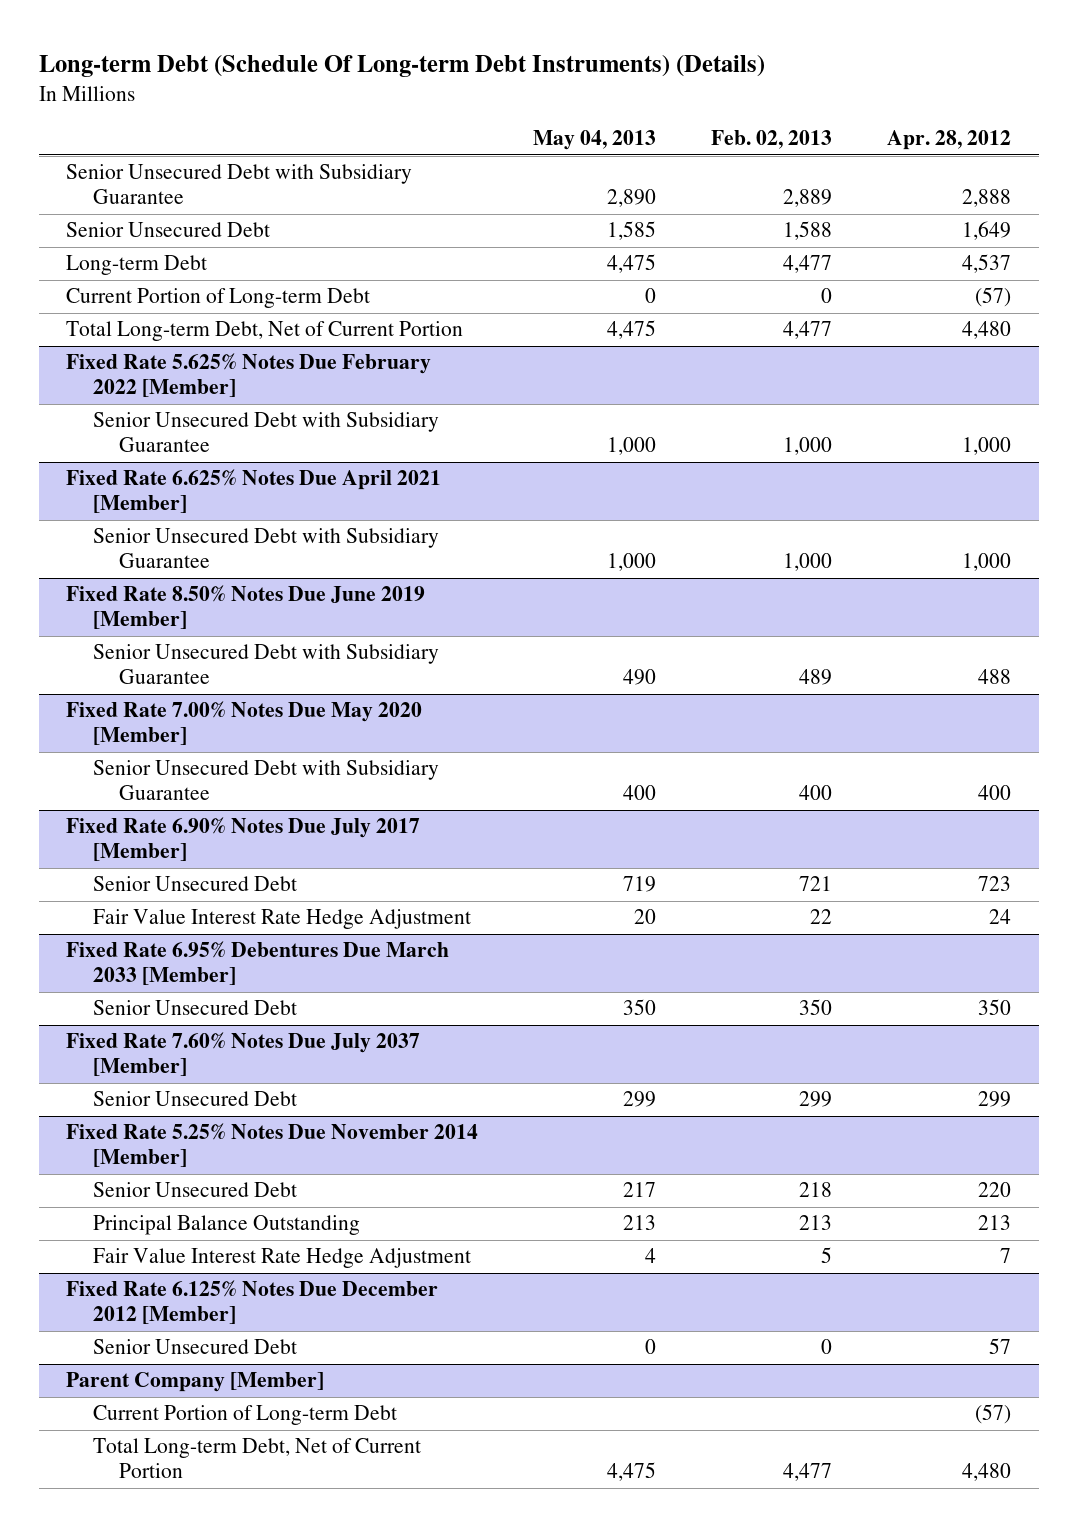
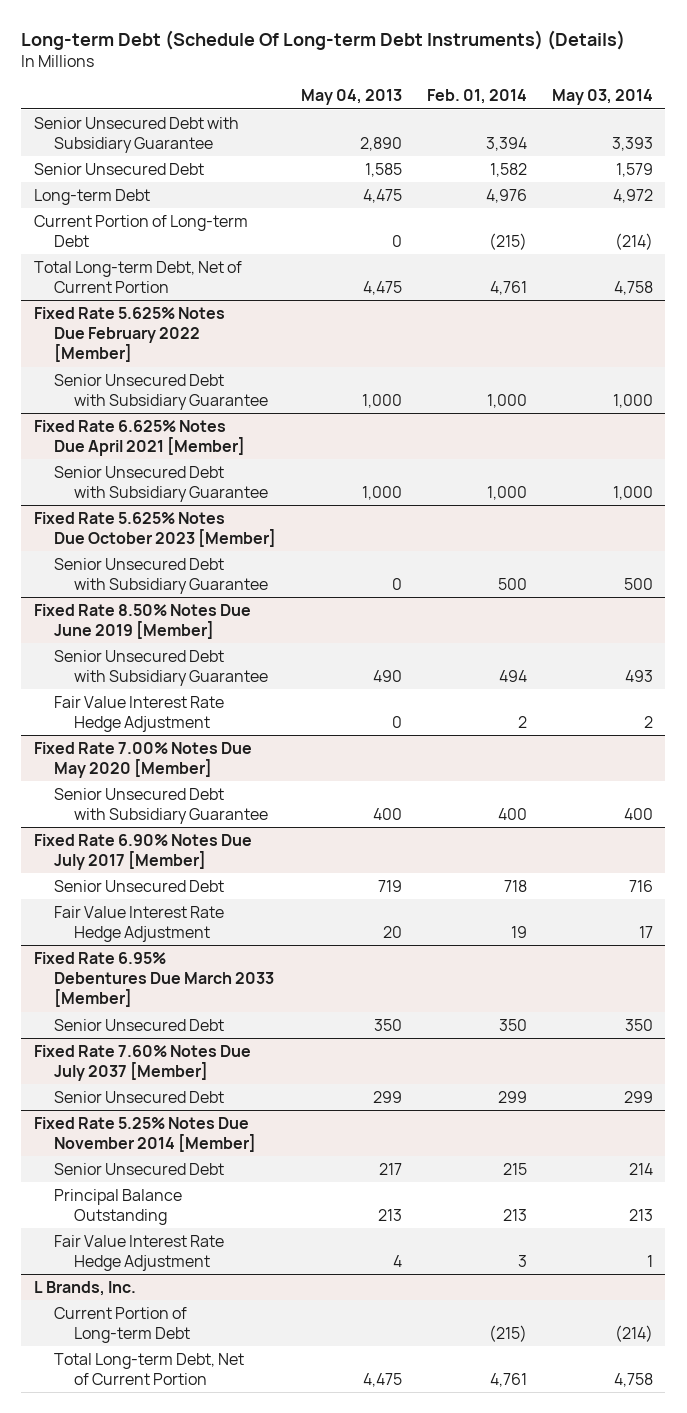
- | May 04, 2013 | Feb. 02, 2013 | Apr. 28, 2012
+ | May 04, 2013 | Feb. 01, 2014 | May 03, 2014
+ Fixed Rate 5.625% Notes Due October 2023 [Member]
+ Senior Unsecured Debt with Subsidiary Guarantee | 0 | 500 | 500
@ Fixed Rate 8.50% Notes Due June 2019 [Member]
+ Fair Value Interest Rate Hedge Adjustment | 0 | 2 | 2
- Fixed Rate 6.125% Notes Due December 2012 [Member]
- Senior Unsecured Debt | 0 | 0 | 57
- Parent Company [Member]
+ L Brands, Inc.

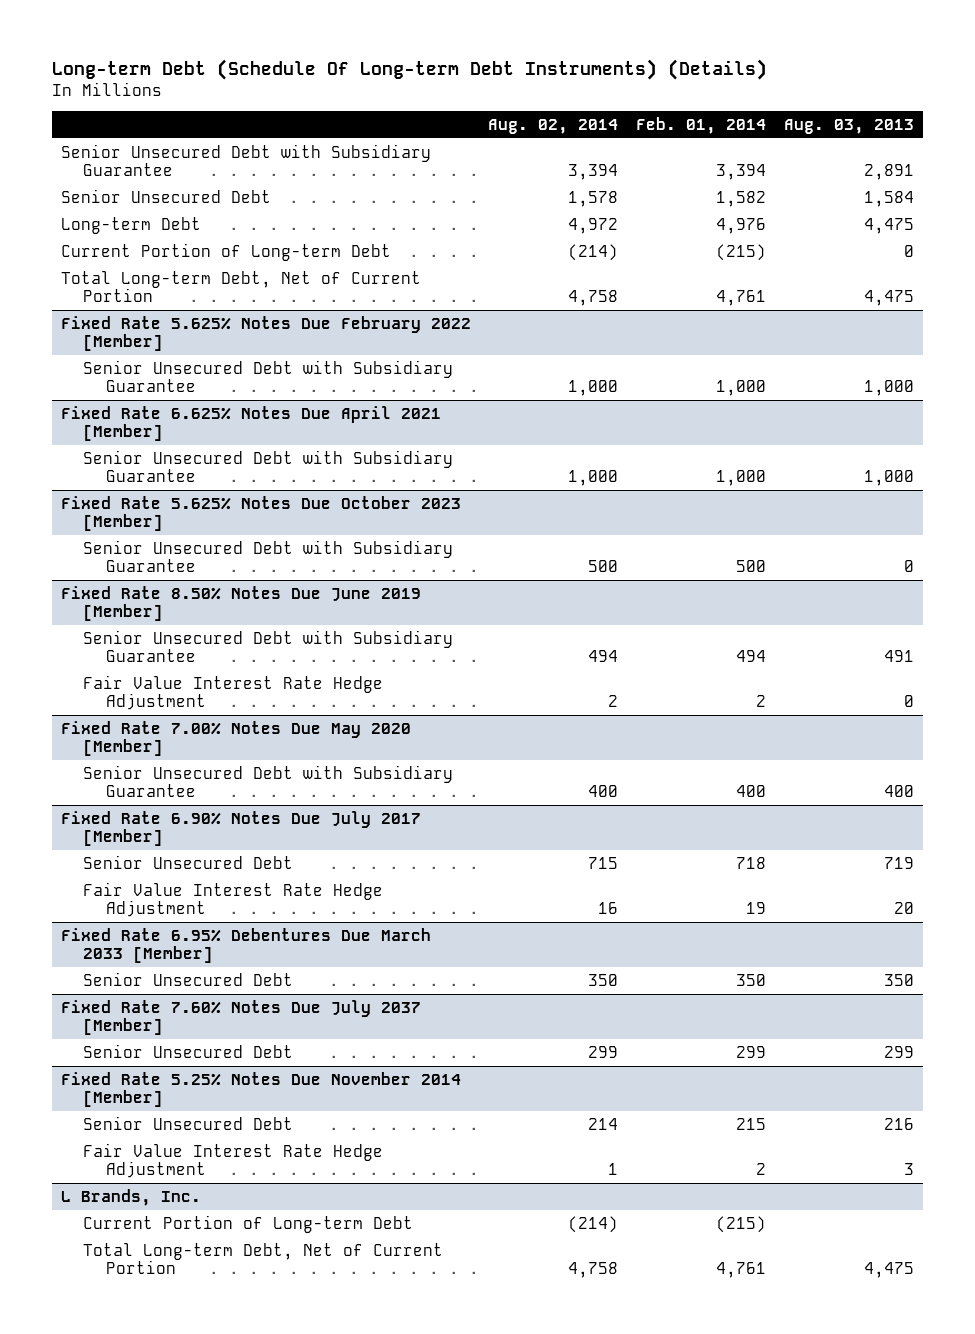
- | May 04, 2013 | Feb. 01, 2014 | May 03, 2014
+ | Aug. 02, 2014 | Feb. 01, 2014 | Aug. 03, 2013
@ Fixed Rate 5.25% Notes Due November 2014 [Member]
- Principal Balance Outstanding | 213 | 213 | 213
- Fair Value Interest Rate Hedge Adjustment | 4 | 3 | 1
+ Fair Value Interest Rate Hedge Adjustment | 1 | 2 | 3

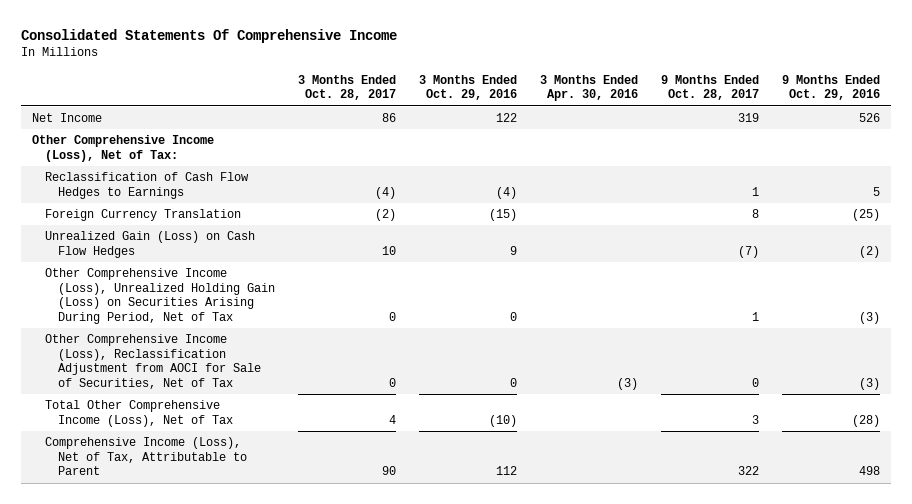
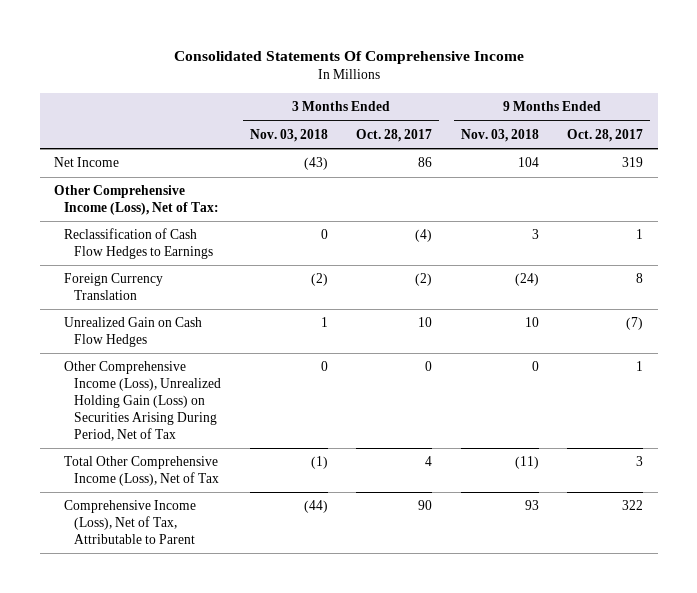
- | 3 Months Ended Oct. 28, 2017 | 3 Months Ended Oct. 29, 2016 | 3 Months Ended Apr. 30, 2016 | 9 Months Ended Oct. 28, 2017 | 9 Months Ended Oct. 29, 2016
+ | 3 Months Ended Nov. 03, 2018 | 3 Months Ended Oct. 28, 2017 | 9 Months Ended Nov. 03, 2018 | 9 Months Ended Oct. 28, 2017
- Unrealized Gain (Loss) on Cash Flow Hedges | 10 | 9 | | (7) | (2)
+ Unrealized Gain on Cash Flow Hedges | 1 | 10 | 10 | (7)
- Other Comprehensive Income (Loss), Reclassification Adjustment from AOCI for Sale of Securities, Net of Tax | 0 | 0 | (3) | 0 | (3)

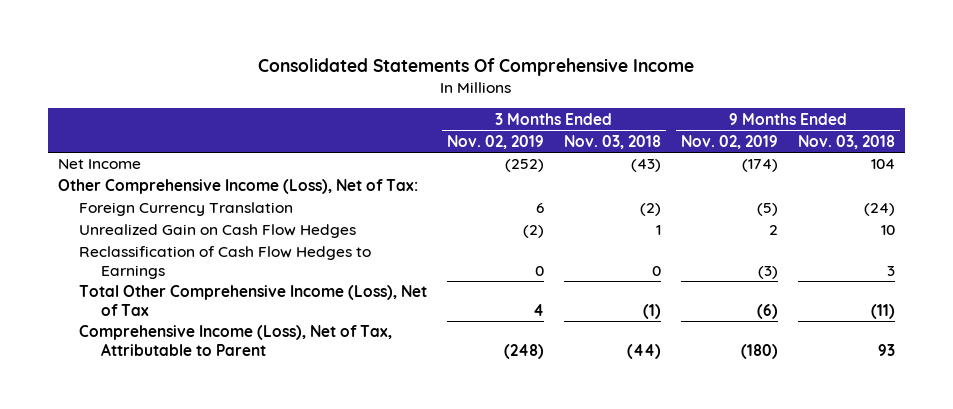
- | 3 Months Ended Nov. 03, 2018 | 3 Months Ended Oct. 28, 2017 | 9 Months Ended Nov. 03, 2018 | 9 Months Ended Oct. 28, 2017
+ | 3 Months Ended Nov. 02, 2019 | 3 Months Ended Nov. 03, 2018 | 9 Months Ended Nov. 02, 2019 | 9 Months Ended Nov. 03, 2018
- Other Comprehensive Income (Loss), Unrealized Holding Gain (Loss) on Securities Arising During Period, Net of Tax | 0 | 0 | 0 | 1
moved down: Reclassification of Cash Flow Hedges to Earnings | 0 | 0 | (3) | 3

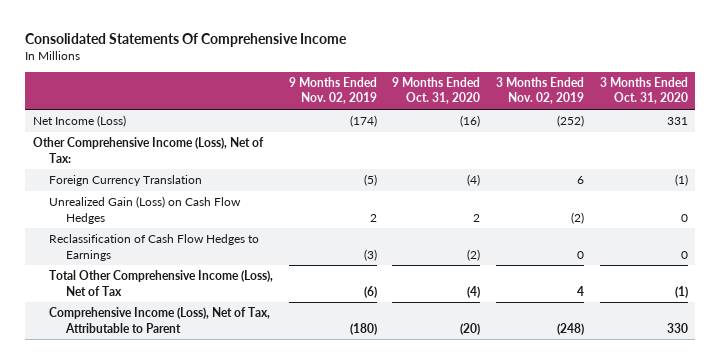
- | 3 Months Ended Nov. 02, 2019 | 3 Months Ended Nov. 03, 2018 | 9 Months Ended Nov. 02, 2019 | 9 Months Ended Nov. 03, 2018
+ | 9 Months Ended Nov. 02, 2019 | 9 Months Ended Oct. 31, 2020 | 3 Months Ended Nov. 02, 2019 | 3 Months Ended Oct. 31, 2020
- Net Income | (252) | (43) | (174) | 104
+ Net Income (Loss) | (174) | (16) | (252) | 331
- Unrealized Gain on Cash Flow Hedges | (2) | 1 | 2 | 10
+ Unrealized Gain (Loss) on Cash Flow Hedges | 2 | 2 | (2) | 0

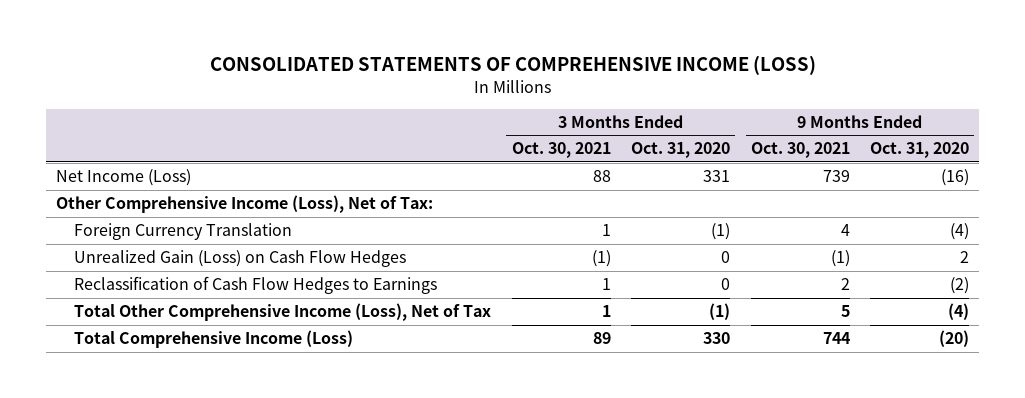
- Consolidated Statements Of Comprehensive Income
+ CONSOLIDATED STATEMENTS OF COMPREHENSIVE INCOME (LOSS)
- | 9 Months Ended Nov. 02, 2019 | 9 Months Ended Oct. 31, 2020 | 3 Months Ended Nov. 02, 2019 | 3 Months Ended Oct. 31, 2020
+ | 3 Months Ended Oct. 30, 2021 | 3 Months Ended Oct. 31, 2020 | 9 Months Ended Oct. 30, 2021 | 9 Months Ended Oct. 31, 2020
- Comprehensive Income (Loss), Net of Tax, Attributable to Parent | (180) | (20) | (248) | 330
+ Total Comprehensive Income (Loss) | 89 | 330 | 744 | (20)

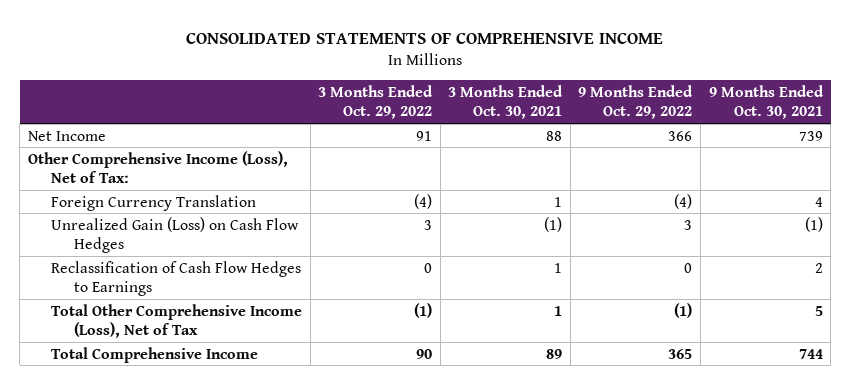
- CONSOLIDATED STATEMENTS OF COMPREHENSIVE INCOME (LOSS)
+ CONSOLIDATED STATEMENTS OF COMPREHENSIVE INCOME
- | 3 Months Ended Oct. 30, 2021 | 3 Months Ended Oct. 31, 2020 | 9 Months Ended Oct. 30, 2021 | 9 Months Ended Oct. 31, 2020
+ | 3 Months Ended Oct. 29, 2022 | 3 Months Ended Oct. 30, 2021 | 9 Months Ended Oct. 29, 2022 | 9 Months Ended Oct. 30, 2021
- Net Income (Loss) | 88 | 331 | 739 | (16)
+ Net Income | 91 | 88 | 366 | 739
- Total Comprehensive Income (Loss) | 89 | 330 | 744 | (20)
+ Total Comprehensive Income | 90 | 89 | 365 | 744

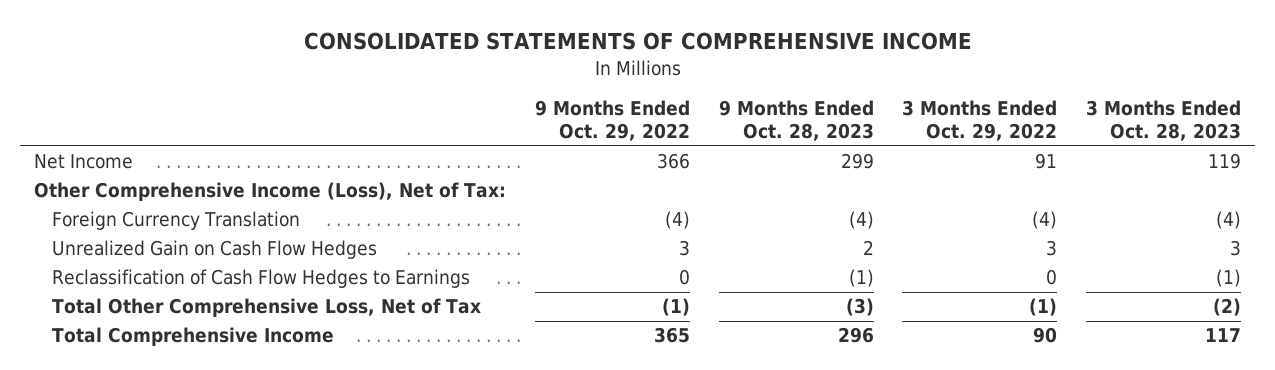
- | 3 Months Ended Oct. 29, 2022 | 3 Months Ended Oct. 30, 2021 | 9 Months Ended Oct. 29, 2022 | 9 Months Ended Oct. 30, 2021
+ | 9 Months Ended Oct. 29, 2022 | 9 Months Ended Oct. 28, 2023 | 3 Months Ended Oct. 29, 2022 | 3 Months Ended Oct. 28, 2023
- Unrealized Gain (Loss) on Cash Flow Hedges | 3 | (1) | 3 | (1)
+ Unrealized Gain on Cash Flow Hedges | 3 | 2 | 3 | 3
- Total Other Comprehensive Income (Loss), Net of Tax | (1) | 1 | (1) | 5
+ Total Other Comprehensive Loss, Net of Tax | (1) | (3) | (1) | (2)

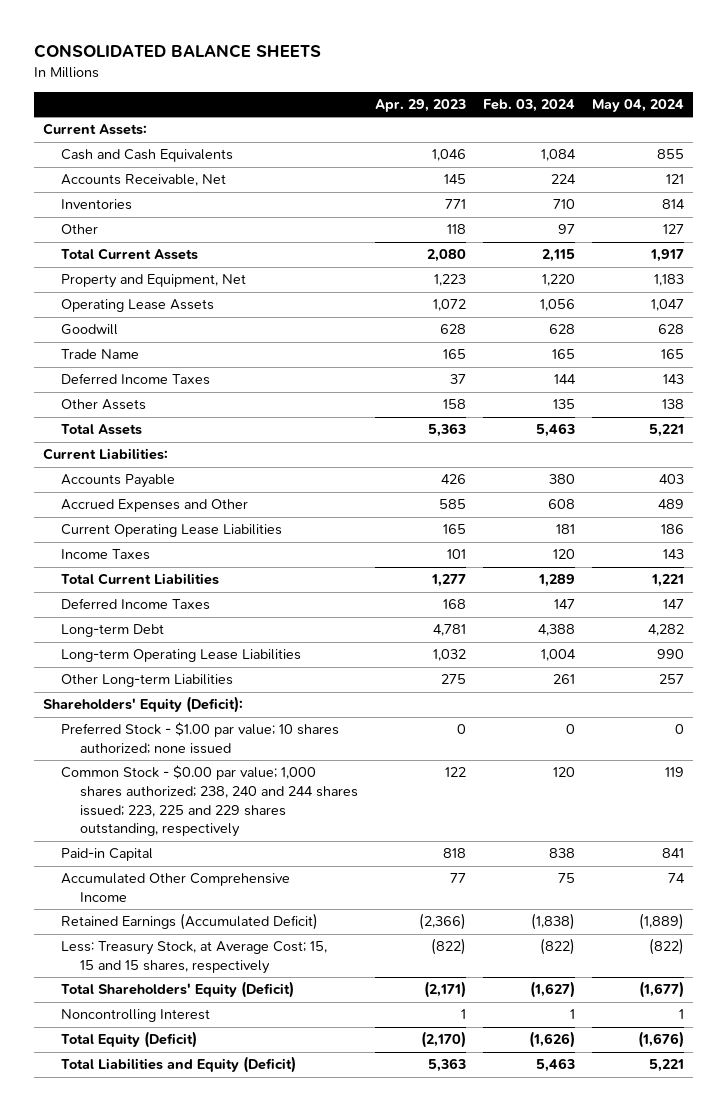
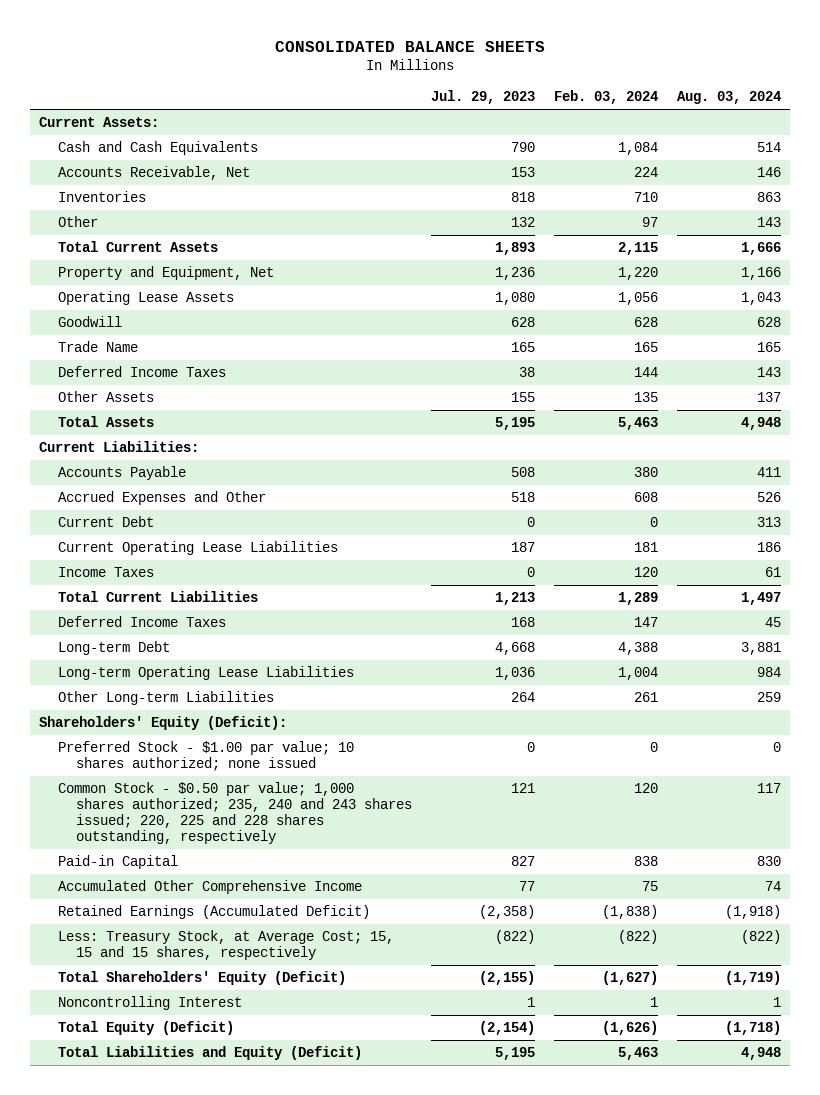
- | Apr. 29, 2023 | Feb. 03, 2024 | May 04, 2024
+ | Jul. 29, 2023 | Feb. 03, 2024 | Aug. 03, 2024
+ Current Debt | 0 | 0 | 313
- Common Stock - $0.00 par value; 1,000 shares authorized; 238, 240 and 244 shares issued; 223, 225 and 229 shares outstanding, respectively | 122 | 120 | 119
+ Common Stock - $0.50 par value; 1,000 shares authorized; 235, 240 and 243 shares issued; 220, 225 and 228 shares outstanding, respectively | 121 | 120 | 117

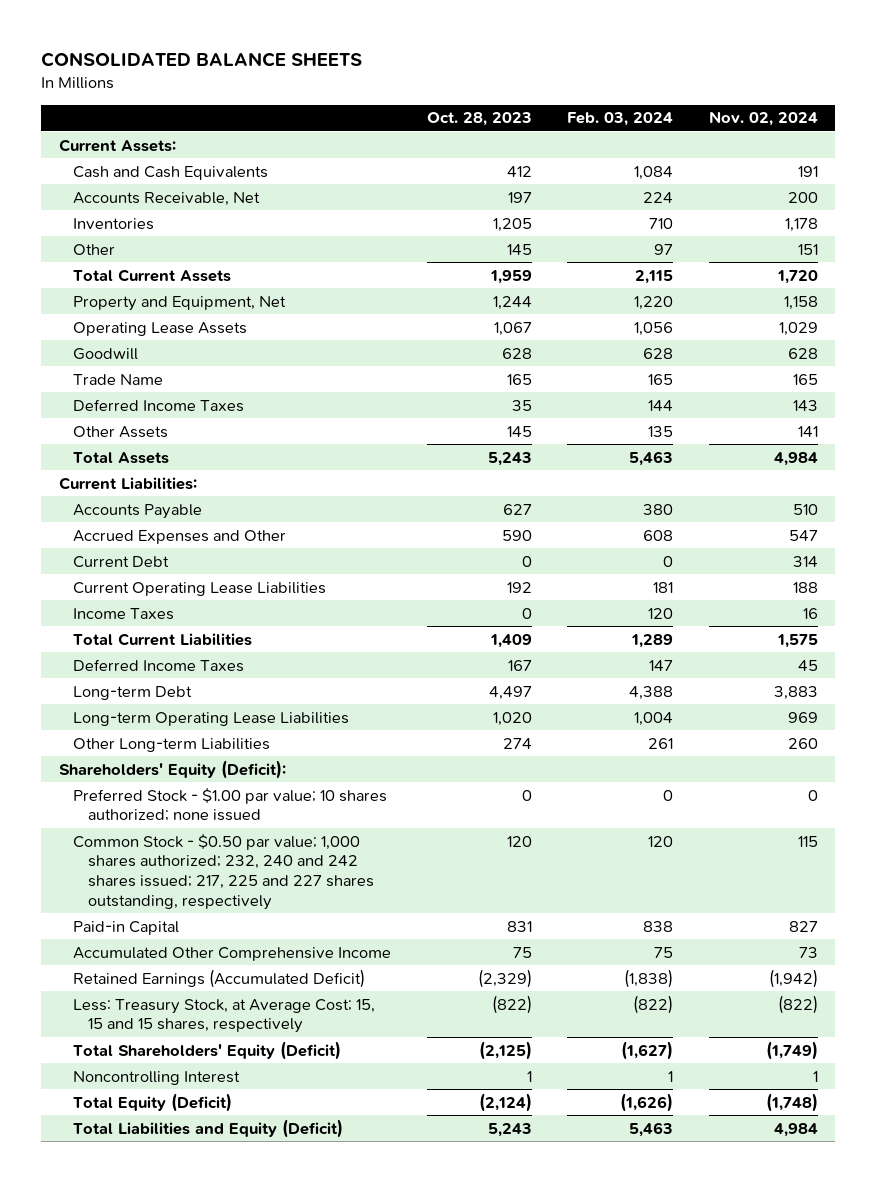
- | Jul. 29, 2023 | Feb. 03, 2024 | Aug. 03, 2024
+ | Oct. 28, 2023 | Feb. 03, 2024 | Nov. 02, 2024
- Common Stock - $0.50 par value; 1,000 shares authorized; 235, 240 and 243 shares issued; 220, 225 and 228 shares outstanding, respectively | 121 | 120 | 117
+ Common Stock - $0.50 par value; 1,000 shares authorized; 232, 240 and 242 shares issued; 217, 225 and 227 shares outstanding, respectively | 120 | 120 | 115

